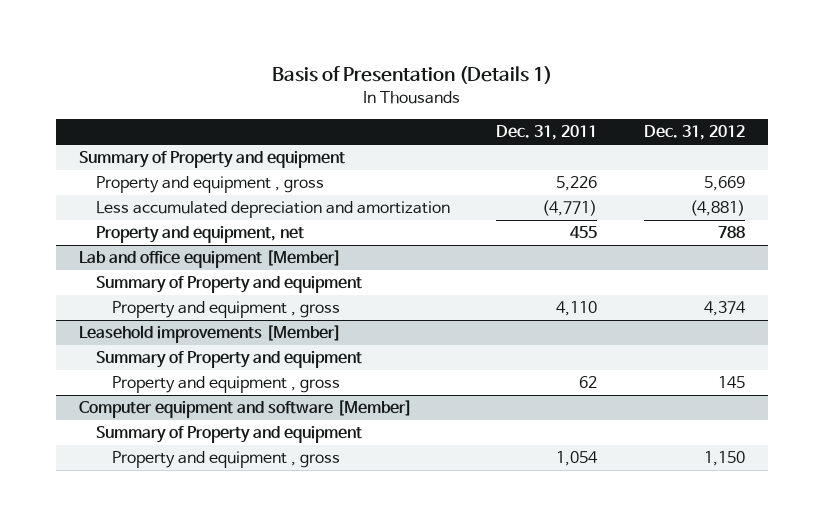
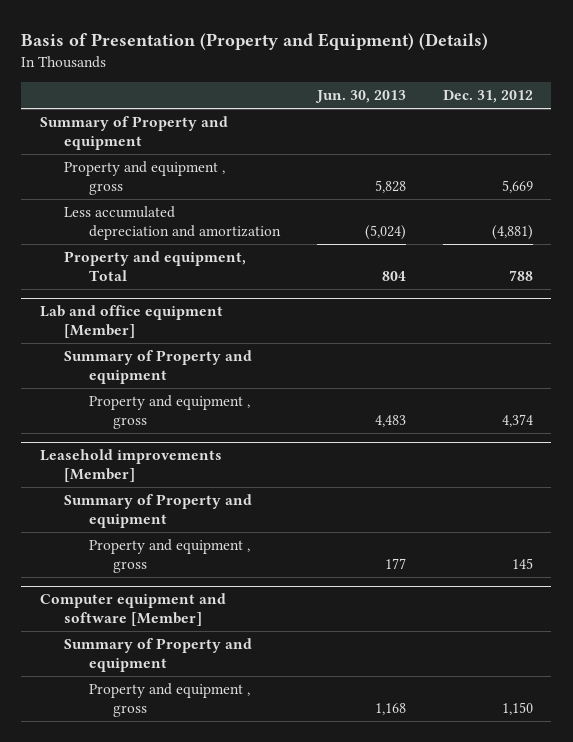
- Basis of Presentation (Details 1)
+ Basis of Presentation (Property and Equipment) (Details)
- | Dec. 31, 2011 | Dec. 31, 2012
+ | Jun. 30, 2013 | Dec. 31, 2012
- Property and equipment, net | 455 | 788
+ Property and equipment, Total | 804 | 788

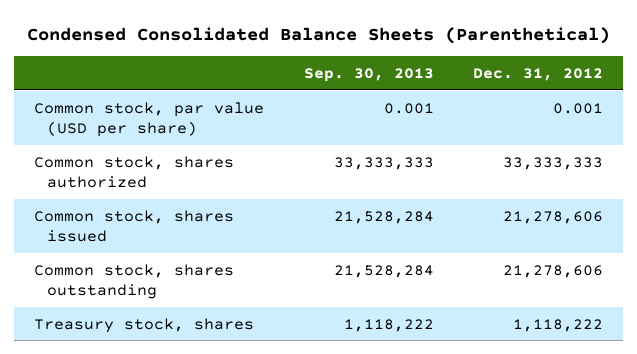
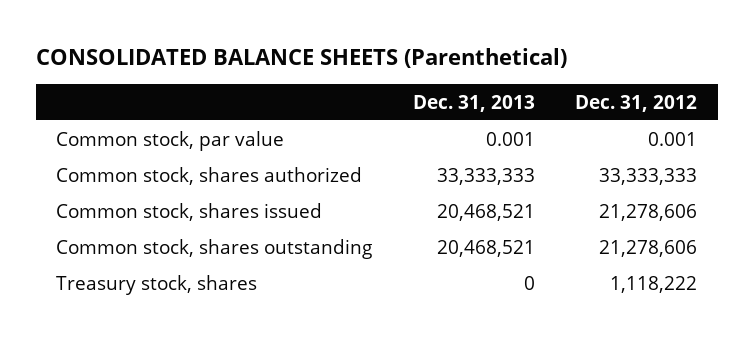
- Condensed Consolidated Balance Sheets (Parenthetical)
+ CONSOLIDATED BALANCE SHEETS (Parenthetical)
- | Sep. 30, 2013 | Dec. 31, 2012
+ | Dec. 31, 2013 | Dec. 31, 2012
- Common stock, par value (USD per share) | 0.001 | 0.001
+ Common stock, par value | 0.001 | 0.001

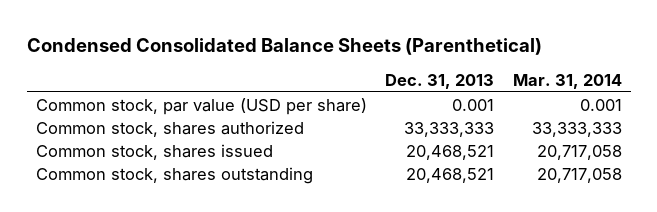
- CONSOLIDATED BALANCE SHEETS (Parenthetical)
+ Condensed Consolidated Balance Sheets (Parenthetical)
- | Dec. 31, 2013 | Dec. 31, 2012
+ | Dec. 31, 2013 | Mar. 31, 2014
- Common stock, par value | 0.001 | 0.001
+ Common stock, par value (USD per share) | 0.001 | 0.001
- Treasury stock, shares | 0 | 1,118,222

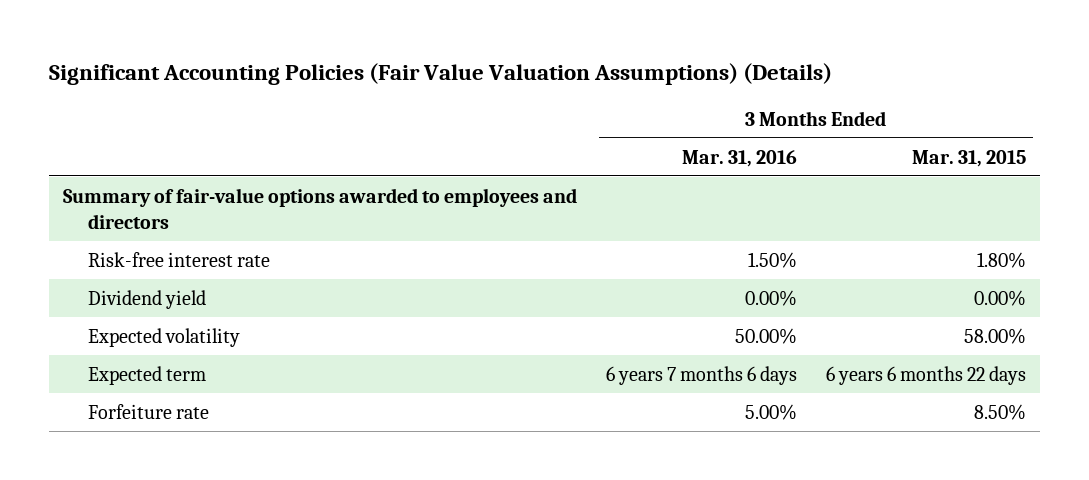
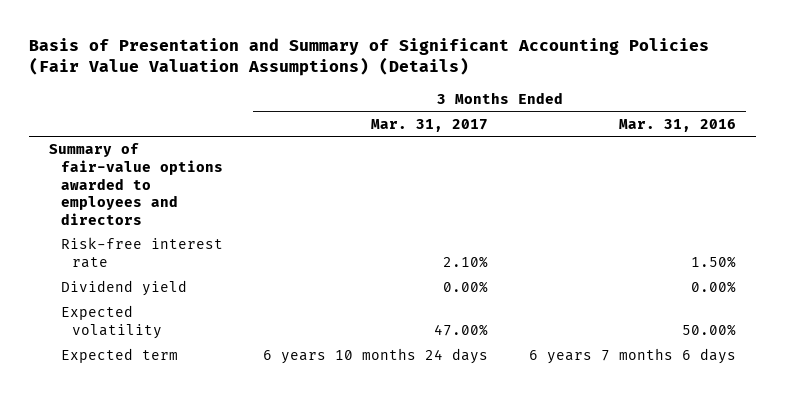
- Significant Accounting Policies (Fair Value Valuation Assumptions) (Details)
+ Basis of Presentation and Summary of Significant Accounting Policies (Fair Value Valuation Assumptions) (Details)
- | 3 Months Ended Mar. 31, 2016 | 3 Months Ended Mar. 31, 2015
+ | 3 Months Ended Mar. 31, 2017 | 3 Months Ended Mar. 31, 2016
- Forfeiture rate | 5.00% | 8.50%

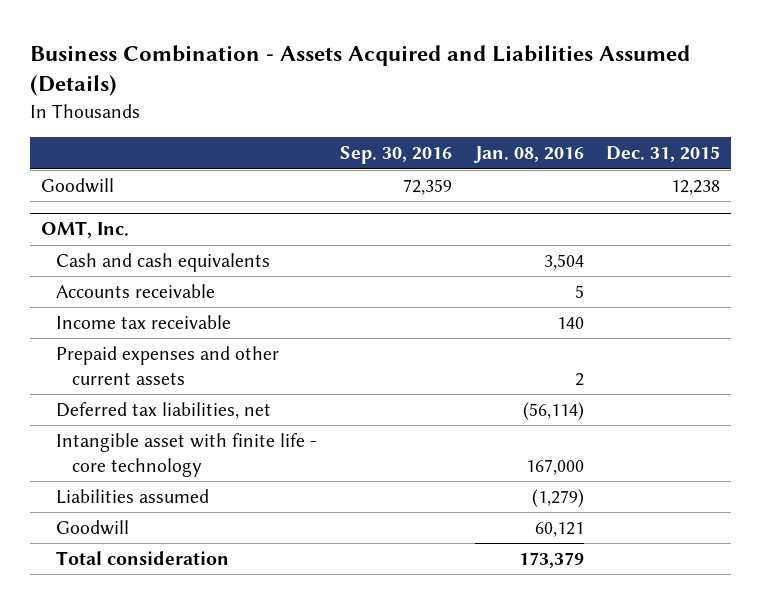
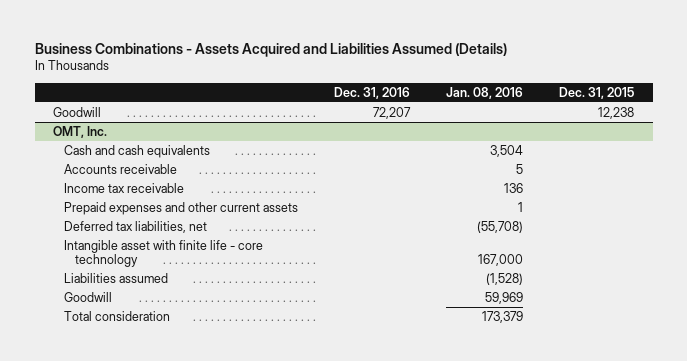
- Business Combination - Assets Acquired and Liabilities Assumed (Details)
+ Business Combinations - Assets Acquired and Liabilities Assumed (Details)
- | Sep. 30, 2016 | Jan. 08, 2016 | Dec. 31, 2015
+ | Dec. 31, 2016 | Jan. 08, 2016 | Dec. 31, 2015
@ OMT, Inc.
- Income tax receivable | | 140 |
- Prepaid expenses and other current assets | | 2 |
- Deferred tax liabilities, net | | (56,114) |
+ Income tax receivable | | 136 |
+ Prepaid expenses and other current assets | | 1 |
+ Deferred tax liabilities, net | | (55,708) |
- Liabilities assumed | | (1,279) |
- Goodwill | | 60,121 |
+ Liabilities assumed | | (1,528) |
+ Goodwill | | 59,969 |

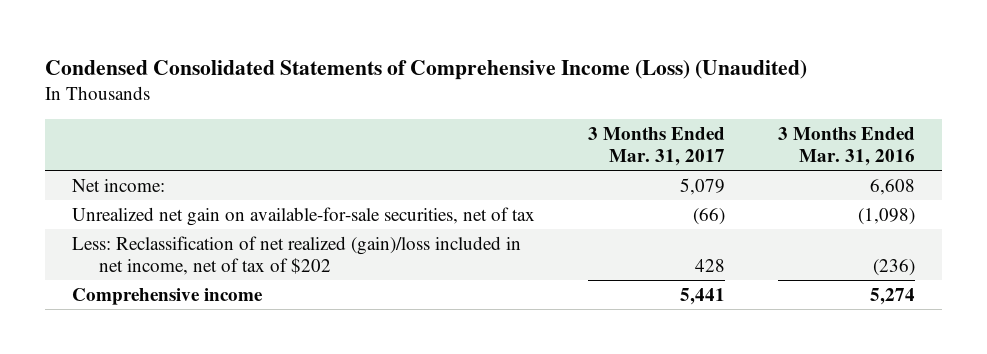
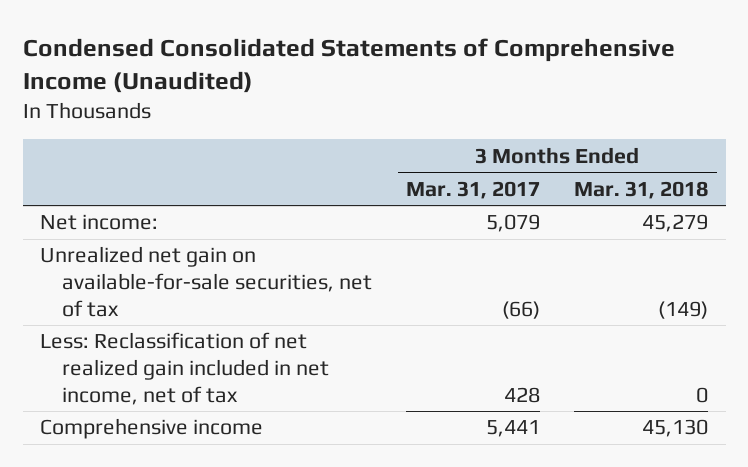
- Condensed Consolidated Statements of Comprehensive Income (Loss) (Unaudited)
+ Condensed Consolidated Statements of Comprehensive Income (Unaudited)
- | 3 Months Ended Mar. 31, 2017 | 3 Months Ended Mar. 31, 2016
+ | 3 Months Ended Mar. 31, 2017 | 3 Months Ended Mar. 31, 2018
- Less: Reclassification of net realized (gain)/loss included in net income, net of tax of $202 | 428 | (236)
+ Less: Reclassification of net realized gain included in net income, net of tax | 428 | 0

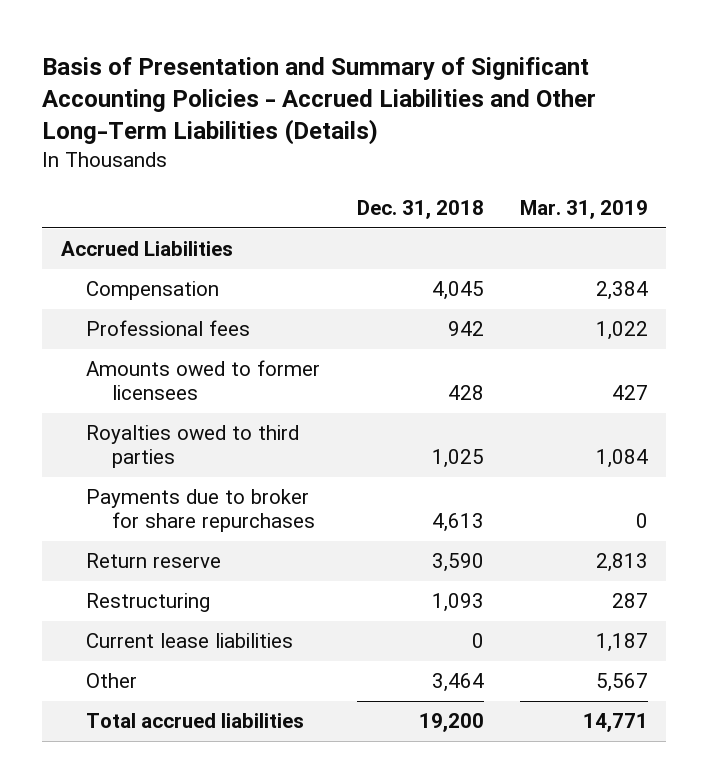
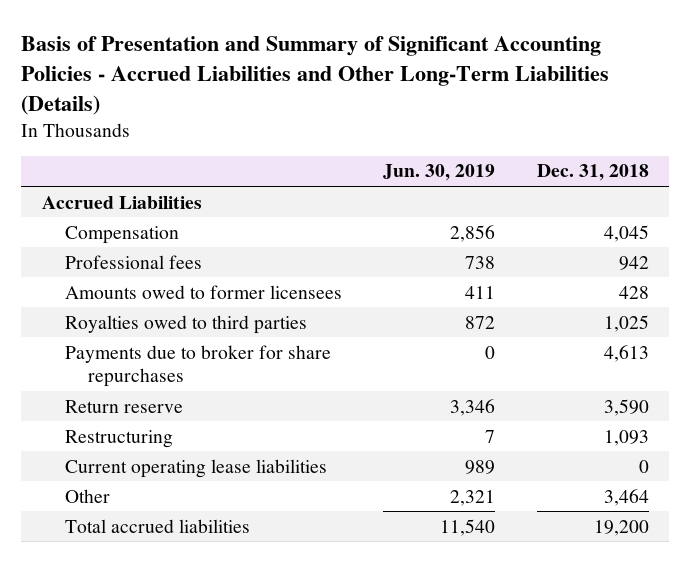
- | Dec. 31, 2018 | Mar. 31, 2019
+ | Jun. 30, 2019 | Dec. 31, 2018
- Current lease liabilities | 0 | 1,187
+ Current operating lease liabilities | 989 | 0

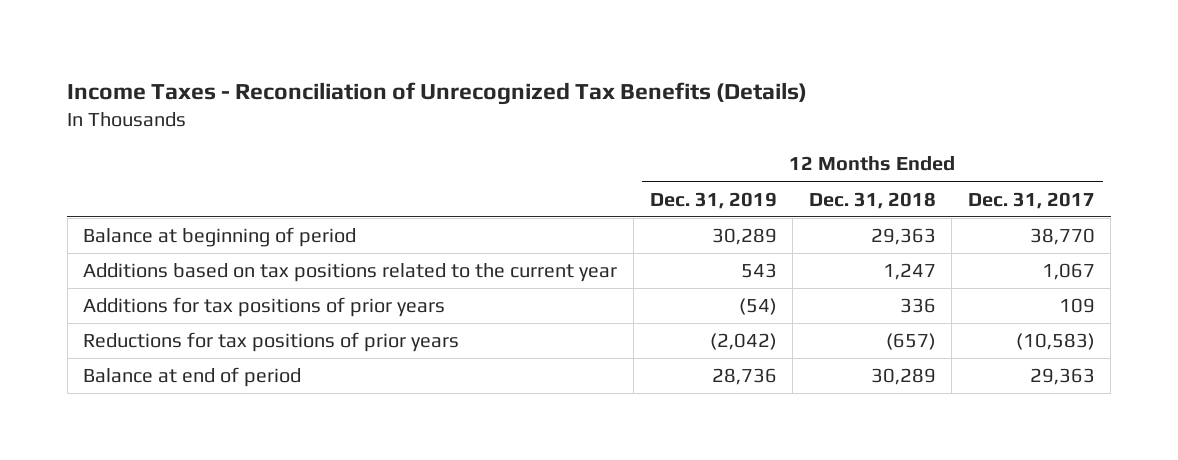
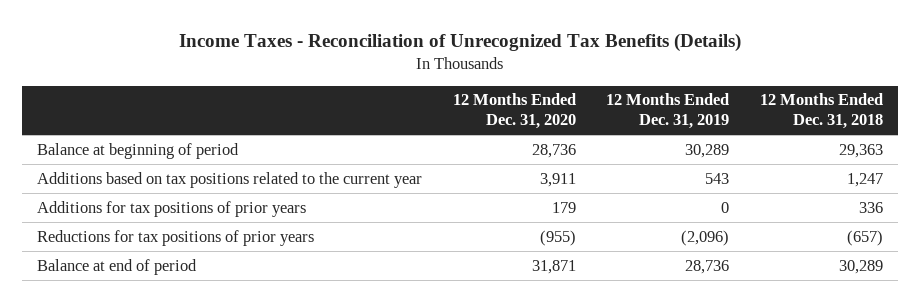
- | 12 Months Ended Dec. 31, 2019 | 12 Months Ended Dec. 31, 2018 | 12 Months Ended Dec. 31, 2017
+ | 12 Months Ended Dec. 31, 2020 | 12 Months Ended Dec. 31, 2019 | 12 Months Ended Dec. 31, 2018
- Additions for tax positions of prior years | (54) | 336 | 109
- Reductions for tax positions of prior years | (2,042) | (657) | (10,583)
+ Additions for tax positions of prior years | 179 | 0 | 336
+ Reductions for tax positions of prior years | (955) | (2,096) | (657)

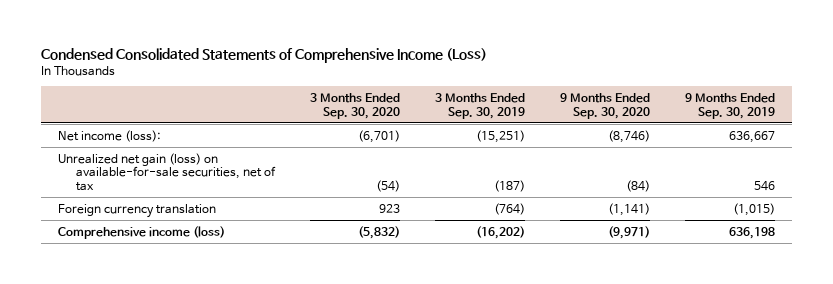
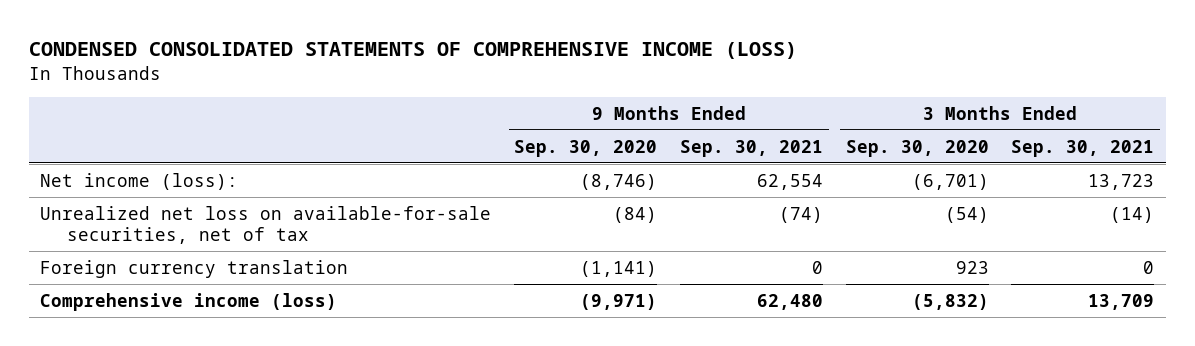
- Condensed Consolidated Statements of Comprehensive Income (Loss)
+ CONDENSED CONSOLIDATED STATEMENTS OF COMPREHENSIVE INCOME (LOSS)
- | 3 Months Ended Sep. 30, 2020 | 3 Months Ended Sep. 30, 2019 | 9 Months Ended Sep. 30, 2020 | 9 Months Ended Sep. 30, 2019
+ | 9 Months Ended Sep. 30, 2020 | 9 Months Ended Sep. 30, 2021 | 3 Months Ended Sep. 30, 2020 | 3 Months Ended Sep. 30, 2021
- Unrealized net gain (loss) on available-for-sale securities, net of tax | (54) | (187) | (84) | 546
+ Unrealized net loss on available-for-sale securities, net of tax | (84) | (74) | (54) | (14)

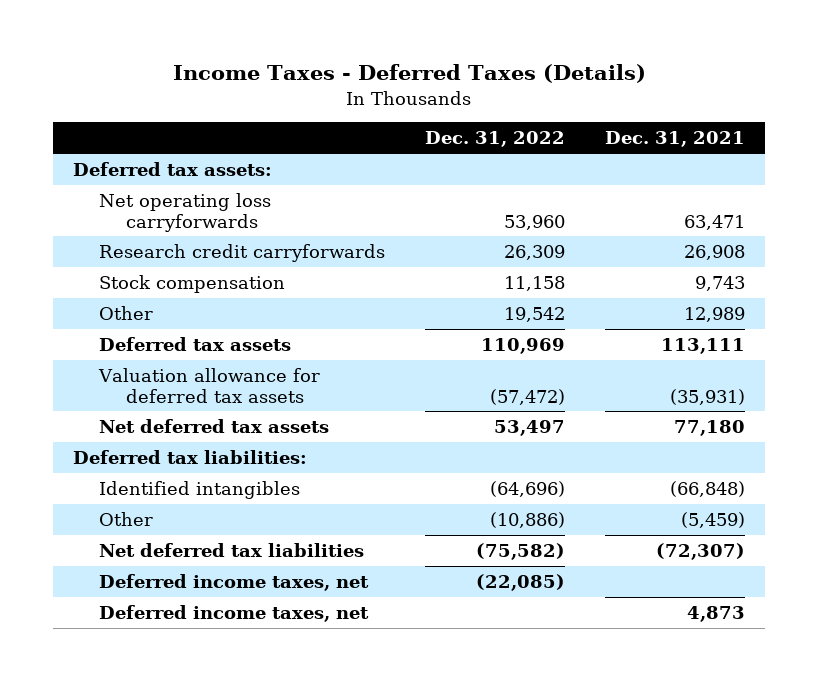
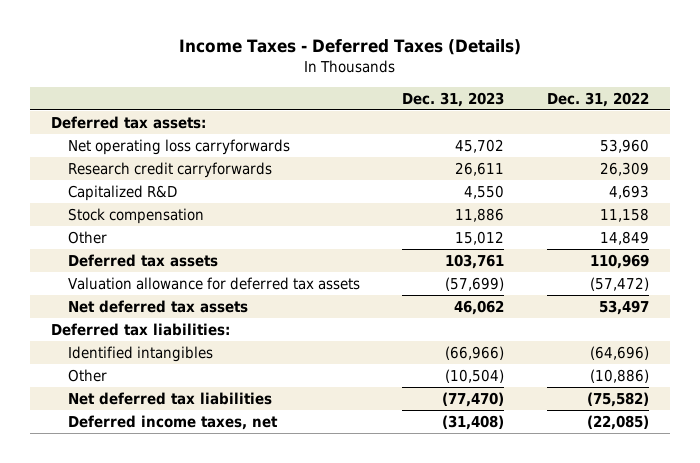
- | Dec. 31, 2022 | Dec. 31, 2021
+ | Dec. 31, 2023 | Dec. 31, 2022
+ Capitalized R&D | 4,550 | 4,693
- Other | 19,542 | 12,989
+ Other | 15,012 | 14,849
- Deferred income taxes, net | | 4,873

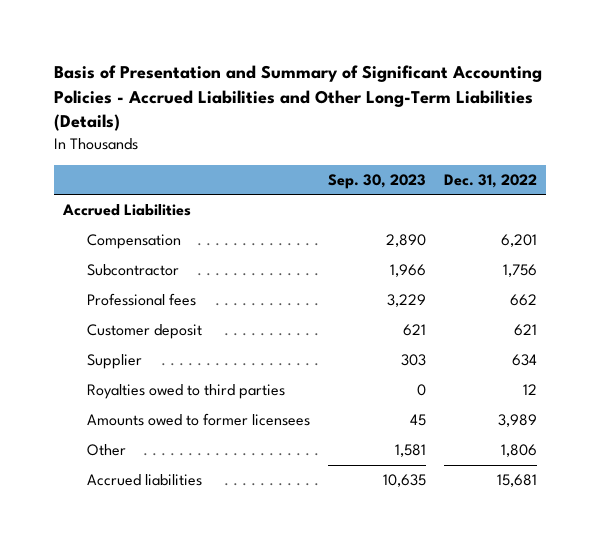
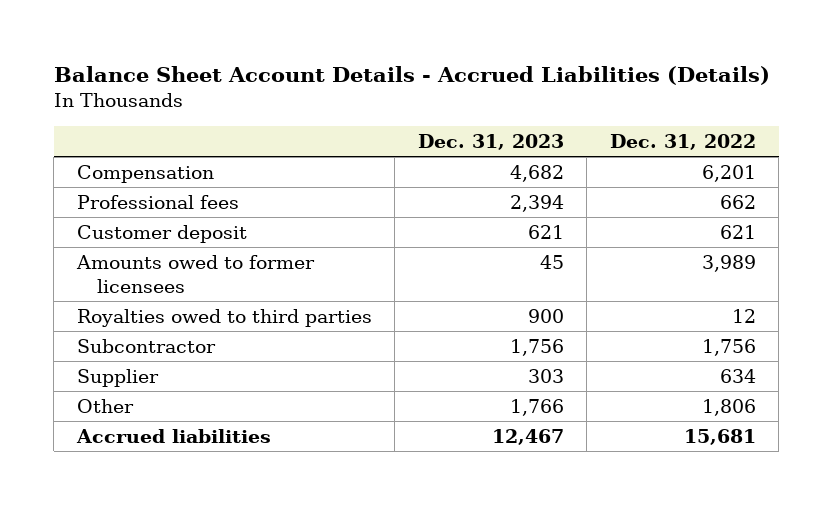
- Basis of Presentation and Summary of Significant Accounting Policies - Accrued Liabilities and Other Long-Term Liabilities (Details)
+ Balance Sheet Account Details - Accrued Liabilities (Details)
- | Sep. 30, 2023 | Dec. 31, 2022
+ | Dec. 31, 2023 | Dec. 31, 2022
- Accrued Liabilities
moved down: Royalties owed to third parties | 900 | 12
moved down: Subcontractor | 1,756 | 1,756
moved down: Supplier | 303 | 634

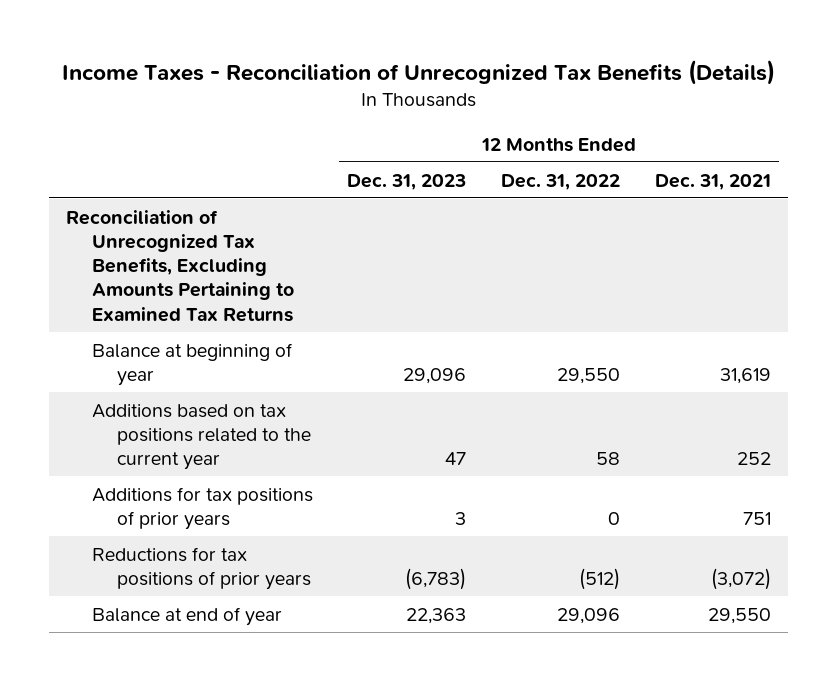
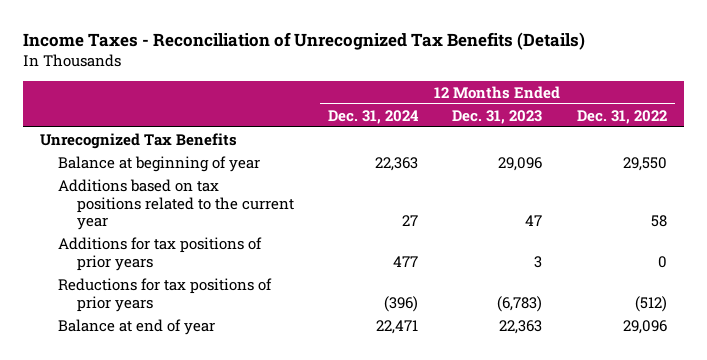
- | 12 Months Ended Dec. 31, 2023 | 12 Months Ended Dec. 31, 2022 | 12 Months Ended Dec. 31, 2021
+ | 12 Months Ended Dec. 31, 2024 | 12 Months Ended Dec. 31, 2023 | 12 Months Ended Dec. 31, 2022
- Reconciliation of Unrecognized Tax Benefits, Excluding Amounts Pertaining to Examined Tax Returns
+ Unrecognized Tax Benefits

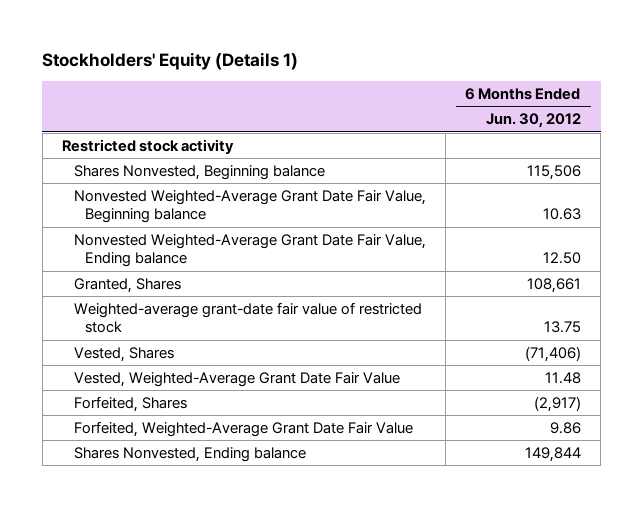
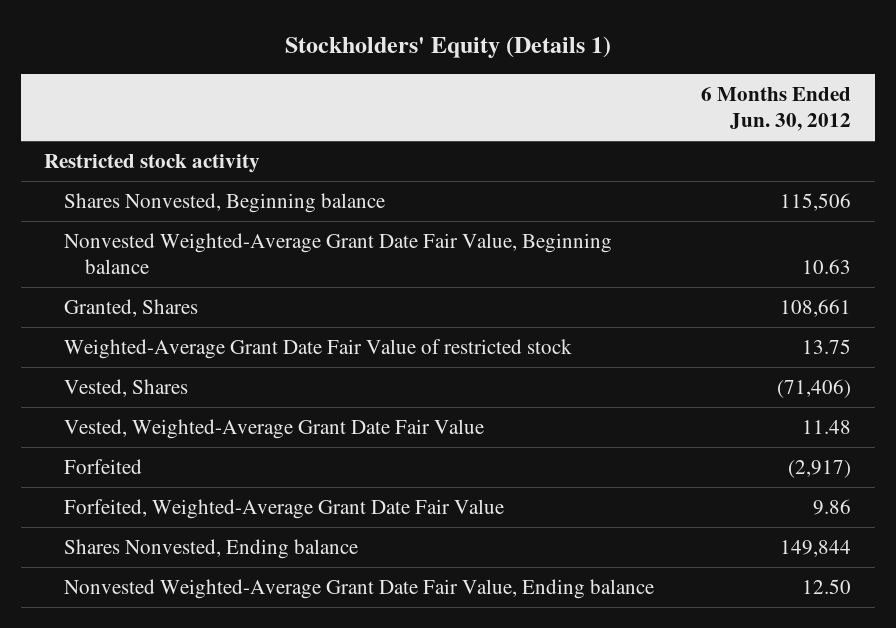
- Weighted-average grant-date fair value of restricted stock | 13.75
+ Weighted-Average Grant Date Fair Value of restricted stock | 13.75
- Forfeited, Shares | (2,917)
+ Forfeited | (2,917)
moved down: Nonvested Weighted-Average Grant Date Fair Value, Ending balance | 12.50

